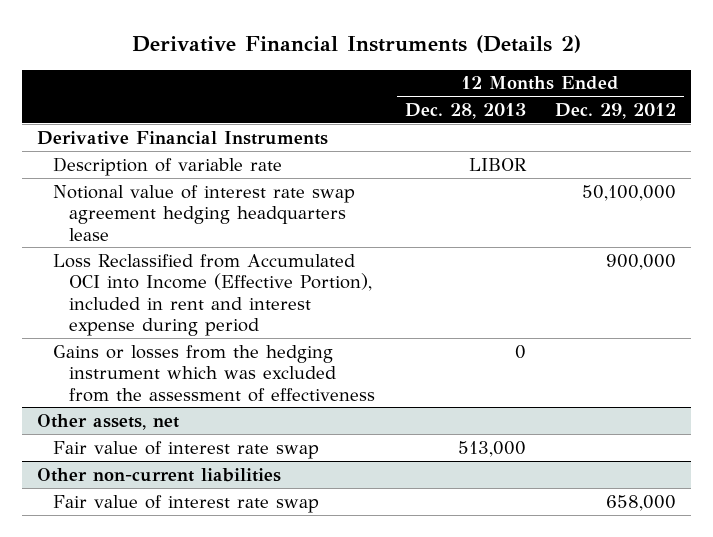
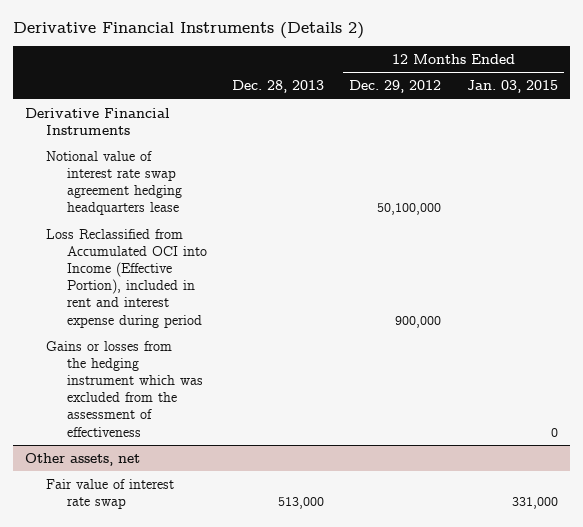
- | 12 Months Ended Dec. 28, 2013 | 12 Months Ended Dec. 29, 2012
+ | Dec. 28, 2013 | 12 Months Ended Dec. 29, 2012 | 12 Months Ended Jan. 03, 2015
- Description of variable rate | LIBOR |
- Other non-current liabilities
- Fair value of interest rate swap | | 658,000

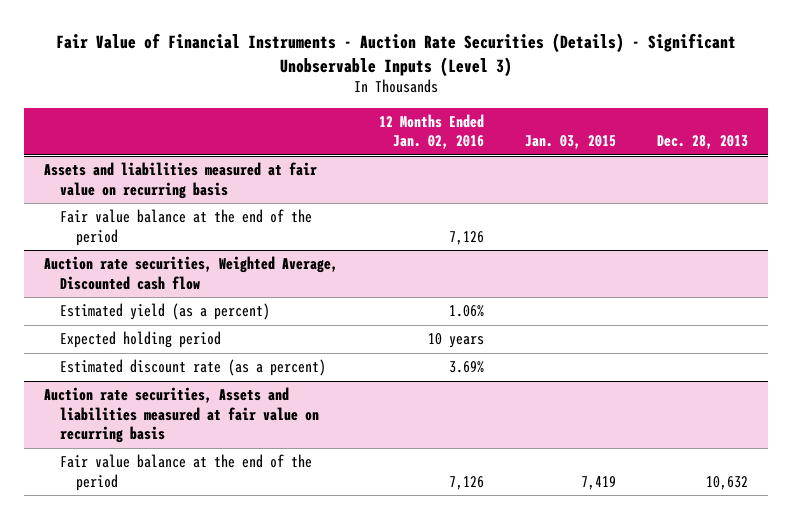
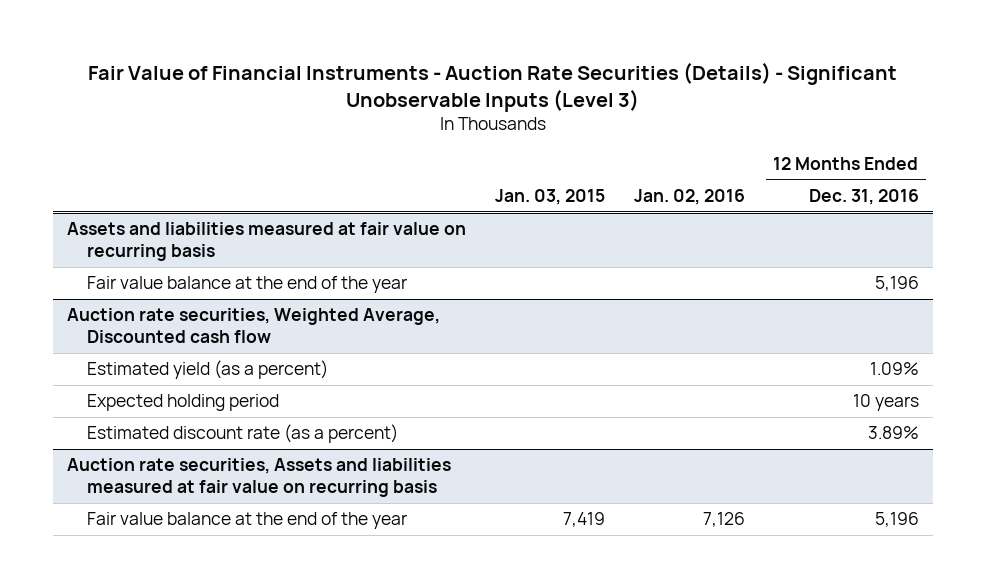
- | 12 Months Ended Jan. 02, 2016 | Jan. 03, 2015 | Dec. 28, 2013
+ | Jan. 03, 2015 | Jan. 02, 2016 | 12 Months Ended Dec. 31, 2016
@ Assets and liabilities measured at fair value on recurring basis
- Fair value balance at the end of the period | 7,126 | |
+ Fair value balance at the end of the year | | | 5,196
@ Auction rate securities, Assets and liabilities measured at fair value on recurring basis
- Fair value balance at the end of the period | 7,126 | 7,419 | 10,632
+ Fair value balance at the end of the year | 7,419 | 7,126 | 5,196

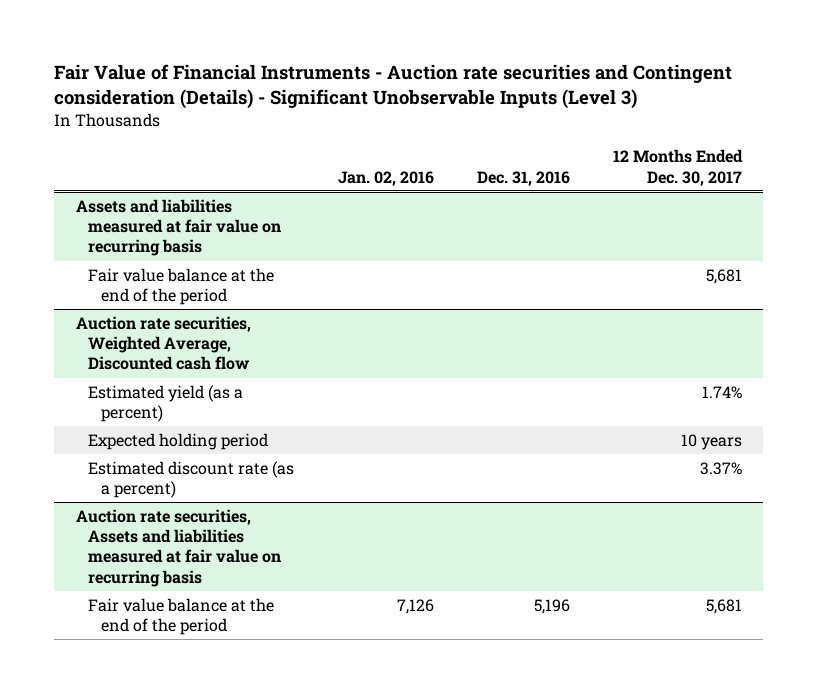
- Fair Value of Financial Instruments - Auction Rate Securities (Details) - Significant Unobservable Inputs (Level 3)
+ Fair Value of Financial Instruments - Auction rate securities and Contingent consideration (Details) - Significant Unobservable Inputs (Level 3)
- | Jan. 03, 2015 | Jan. 02, 2016 | 12 Months Ended Dec. 31, 2016
+ | Jan. 02, 2016 | Dec. 31, 2016 | 12 Months Ended Dec. 30, 2017
@ Assets and liabilities measured at fair value on recurring basis
- Fair value balance at the end of the year | | | 5,196
+ Fair value balance at the end of the period | | | 5,681
@ Auction rate securities, Assets and liabilities measured at fair value on recurring basis
- Fair value balance at the end of the year | 7,419 | 7,126 | 5,196
+ Fair value balance at the end of the period | 7,126 | 5,196 | 5,681

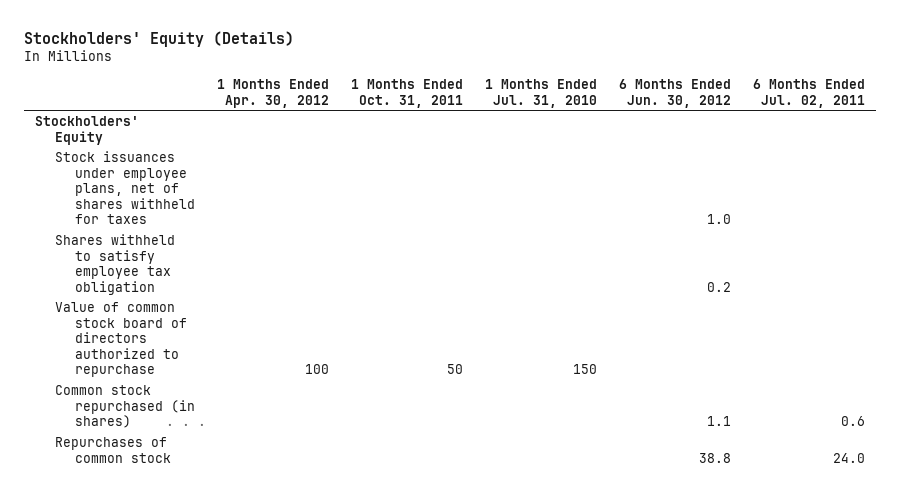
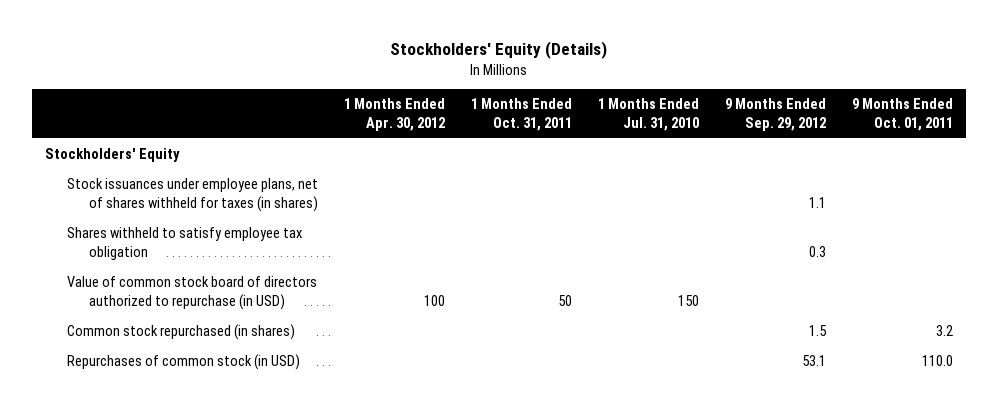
- | 1 Months Ended Apr. 30, 2012 | 1 Months Ended Oct. 31, 2011 | 1 Months Ended Jul. 31, 2010 | 6 Months Ended Jun. 30, 2012 | 6 Months Ended Jul. 02, 2011
+ | 1 Months Ended Apr. 30, 2012 | 1 Months Ended Oct. 31, 2011 | 1 Months Ended Jul. 31, 2010 | 9 Months Ended Sep. 29, 2012 | 9 Months Ended Oct. 01, 2011
- Stock issuances under employee plans, net of shares withheld for taxes | | | | 1.0 |
+ Stock issuances under employee plans, net of shares withheld for taxes (in shares) | | | | 1.1 |
- Value of common stock board of directors authorized to repurchase | 100 | 50 | 150 | |
+ Value of common stock board of directors authorized to repurchase (in USD) | 100 | 50 | 150 | |
- Repurchases of common stock | | | | 38.8 | 24.0
+ Repurchases of common stock (in USD) | | | | 53.1 | 110.0

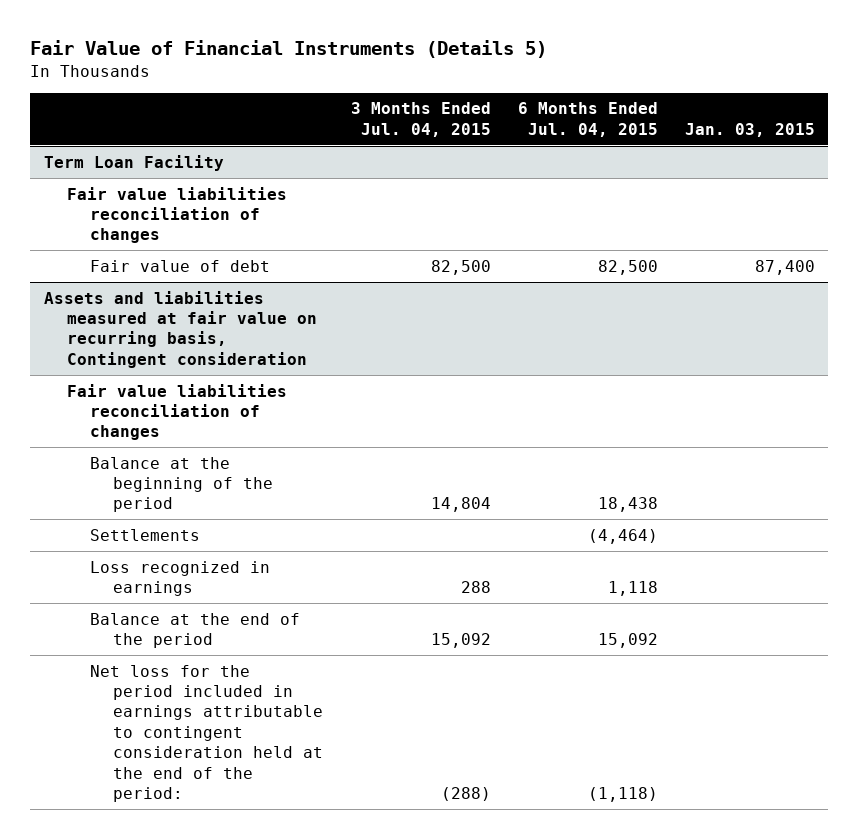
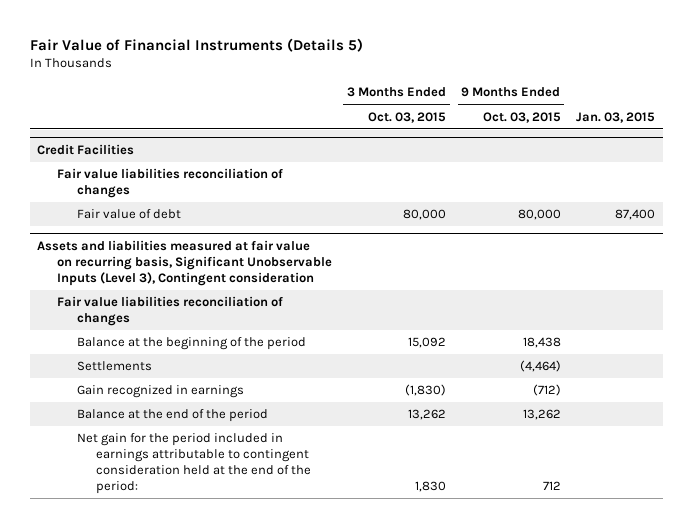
- | 3 Months Ended Jul. 04, 2015 | 6 Months Ended Jul. 04, 2015 | Jan. 03, 2015
+ | 3 Months Ended Oct. 03, 2015 | 9 Months Ended Oct. 03, 2015 | Jan. 03, 2015
- Term Loan Facility
+ Credit Facilities
- Assets and liabilities measured at fair value on recurring basis, Contingent consideration
+ Assets and liabilities measured at fair value on recurring basis, Significant Unobservable Inputs (Level 3), Contingent consideration
- Loss recognized in earnings | 288 | 1,118 |
+ Gain recognized in earnings | (1,830) | (712) |
- Net loss for the period included in earnings attributable to contingent consideration held at the end of the period: | (288) | (1,118) |
+ Net gain for the period included in earnings attributable to contingent consideration held at the end of the period: | 1,830 | 712 |

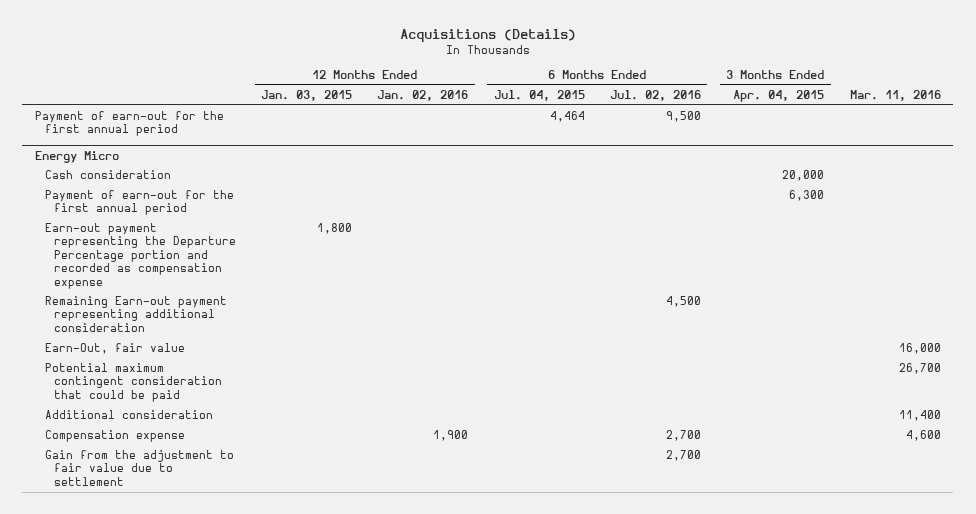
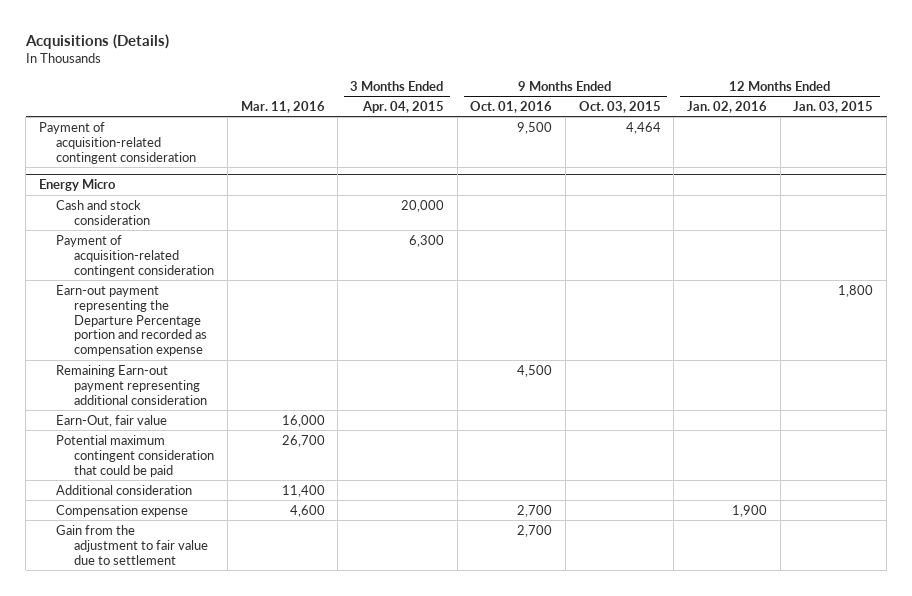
- | 12 Months Ended Jan. 03, 2015 | 12 Months Ended Jan. 02, 2016 | 6 Months Ended Jul. 04, 2015 | 6 Months Ended Jul. 02, 2016 | 3 Months Ended Apr. 04, 2015 | Mar. 11, 2016
+ | Mar. 11, 2016 | 3 Months Ended Apr. 04, 2015 | 9 Months Ended Oct. 01, 2016 | 9 Months Ended Oct. 03, 2015 | 12 Months Ended Jan. 02, 2016 | 12 Months Ended Jan. 03, 2015
- Payment of earn-out for the first annual period | | | 4,464 | 9,500 | |
+ Payment of acquisition-related contingent consideration | | | 9,500 | 4,464 | |
@ Energy Micro
- Cash consideration | | | | | 20,000 |
- Payment of earn-out for the first annual period | | | | | 6,300 |
+ Cash and stock consideration | | 20,000 | | | |
+ Payment of acquisition-related contingent consideration | | 6,300 | | | |

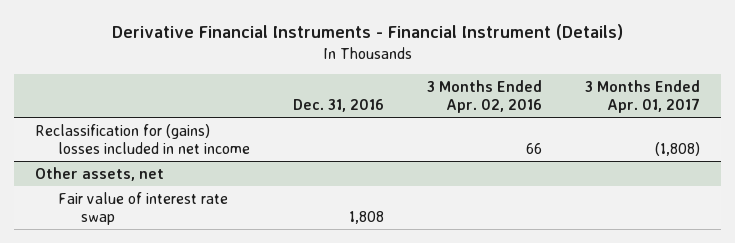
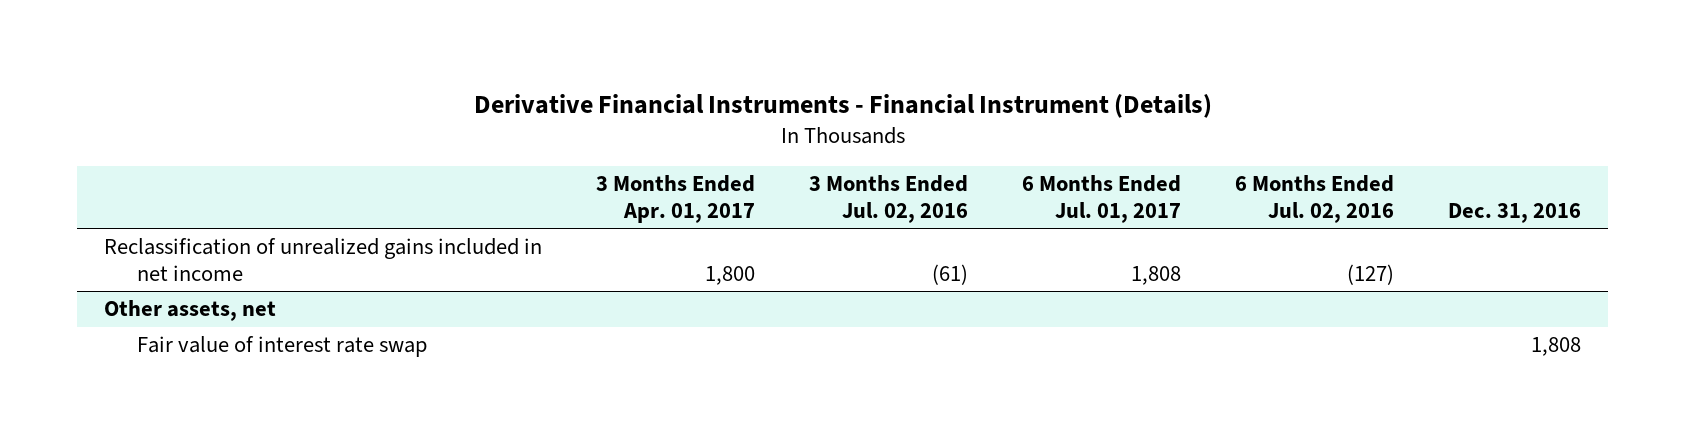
- | Dec. 31, 2016 | 3 Months Ended Apr. 02, 2016 | 3 Months Ended Apr. 01, 2017
+ | 3 Months Ended Apr. 01, 2017 | 3 Months Ended Jul. 02, 2016 | 6 Months Ended Jul. 01, 2017 | 6 Months Ended Jul. 02, 2016 | Dec. 31, 2016
- Reclassification for (gains) losses included in net income | | 66 | (1,808)
+ Reclassification of unrealized gains included in net income | 1,800 | (61) | 1,808 | (127) |

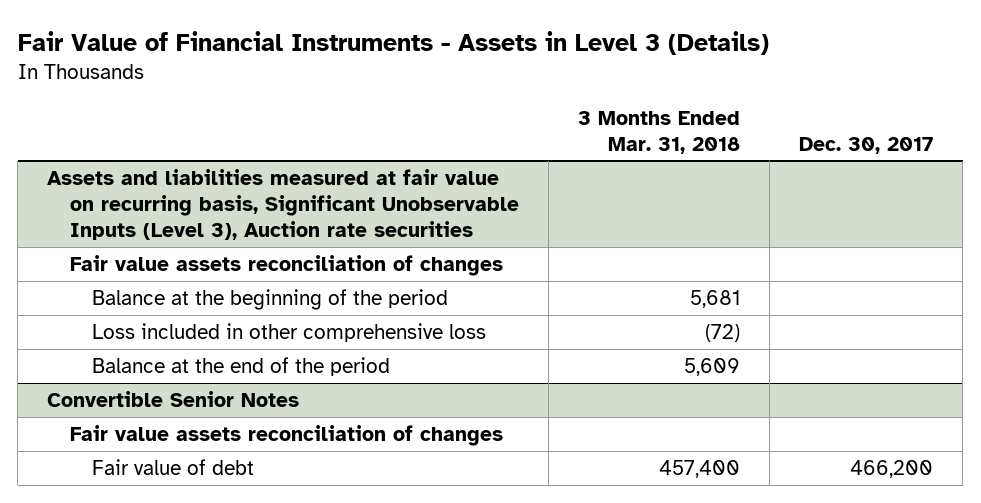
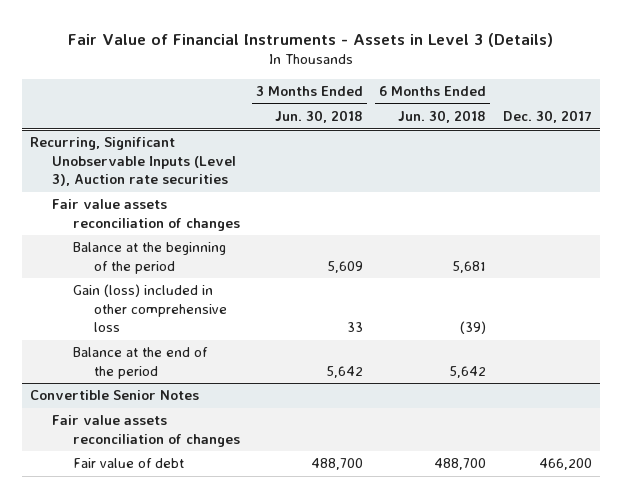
- | 3 Months Ended Mar. 31, 2018 | Dec. 30, 2017
+ | 3 Months Ended Jun. 30, 2018 | 6 Months Ended Jun. 30, 2018 | Dec. 30, 2017
- Assets and liabilities measured at fair value on recurring basis, Significant Unobservable Inputs (Level 3), Auction rate securities
+ Recurring, Significant Unobservable Inputs (Level 3), Auction rate securities
- Loss included in other comprehensive loss | (72) |
+ Gain (loss) included in other comprehensive loss | 33 | (39) |

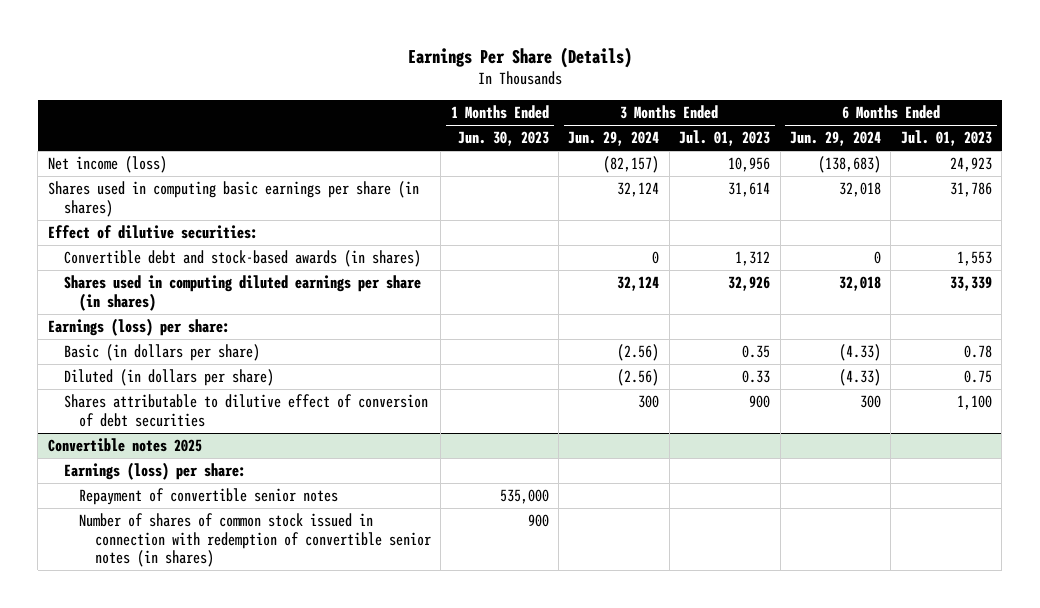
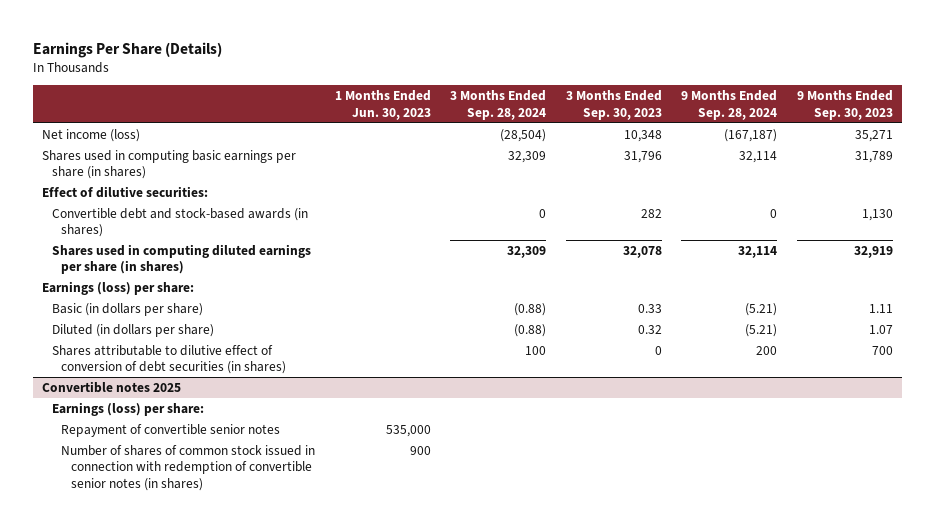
- | 1 Months Ended Jun. 30, 2023 | 3 Months Ended Jun. 29, 2024 | 3 Months Ended Jul. 01, 2023 | 6 Months Ended Jun. 29, 2024 | 6 Months Ended Jul. 01, 2023
+ | 1 Months Ended Jun. 30, 2023 | 3 Months Ended Sep. 28, 2024 | 3 Months Ended Sep. 30, 2023 | 9 Months Ended Sep. 28, 2024 | 9 Months Ended Sep. 30, 2023
- Shares attributable to dilutive effect of conversion of debt securities | | 300 | 900 | 300 | 1,100
+ Shares attributable to dilutive effect of conversion of debt securities (in shares) | | 100 | 0 | 200 | 700

